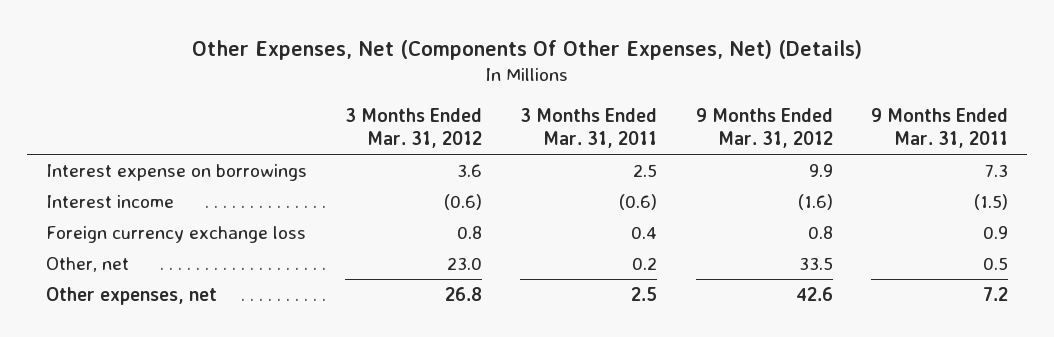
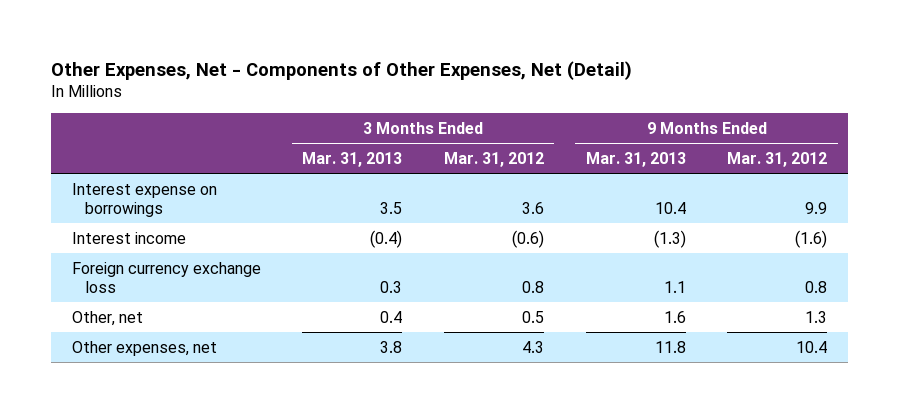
- Other Expenses, Net (Components Of Other Expenses, Net) (Details)
+ Other Expenses, Net - Components of Other Expenses, Net (Detail)
- | 3 Months Ended Mar. 31, 2012 | 3 Months Ended Mar. 31, 2011 | 9 Months Ended Mar. 31, 2012 | 9 Months Ended Mar. 31, 2011
+ | 3 Months Ended Mar. 31, 2013 | 3 Months Ended Mar. 31, 2012 | 9 Months Ended Mar. 31, 2013 | 9 Months Ended Mar. 31, 2012
- Other, net | 23.0 | 0.2 | 33.5 | 0.5
- Other expenses, net | 26.8 | 2.5 | 42.6 | 7.2
+ Other, net | 0.4 | 0.5 | 1.6 | 1.3
+ Other expenses, net | 3.8 | 4.3 | 11.8 | 10.4

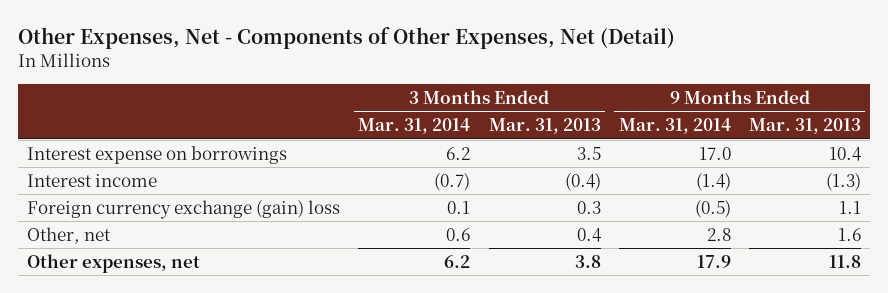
- | 3 Months Ended Mar. 31, 2013 | 3 Months Ended Mar. 31, 2012 | 9 Months Ended Mar. 31, 2013 | 9 Months Ended Mar. 31, 2012
+ | 3 Months Ended Mar. 31, 2014 | 3 Months Ended Mar. 31, 2013 | 9 Months Ended Mar. 31, 2014 | 9 Months Ended Mar. 31, 2013
- Foreign currency exchange loss | 0.3 | 0.8 | 1.1 | 0.8
+ Foreign currency exchange (gain) loss | 0.1 | 0.3 | (0.5) | 1.1

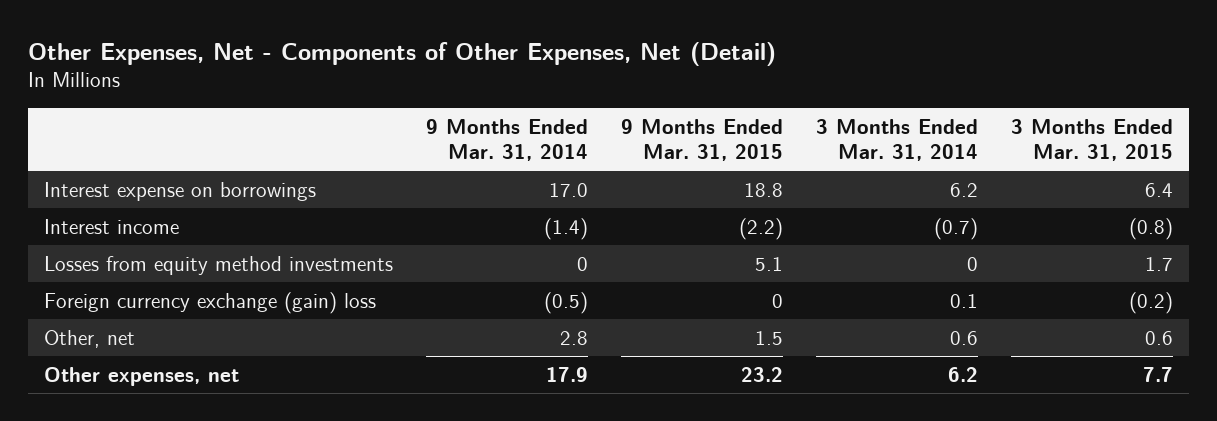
- | 3 Months Ended Mar. 31, 2014 | 3 Months Ended Mar. 31, 2013 | 9 Months Ended Mar. 31, 2014 | 9 Months Ended Mar. 31, 2013
+ | 9 Months Ended Mar. 31, 2014 | 9 Months Ended Mar. 31, 2015 | 3 Months Ended Mar. 31, 2014 | 3 Months Ended Mar. 31, 2015
+ Losses from equity method investments | 0 | 5.1 | 0 | 1.7

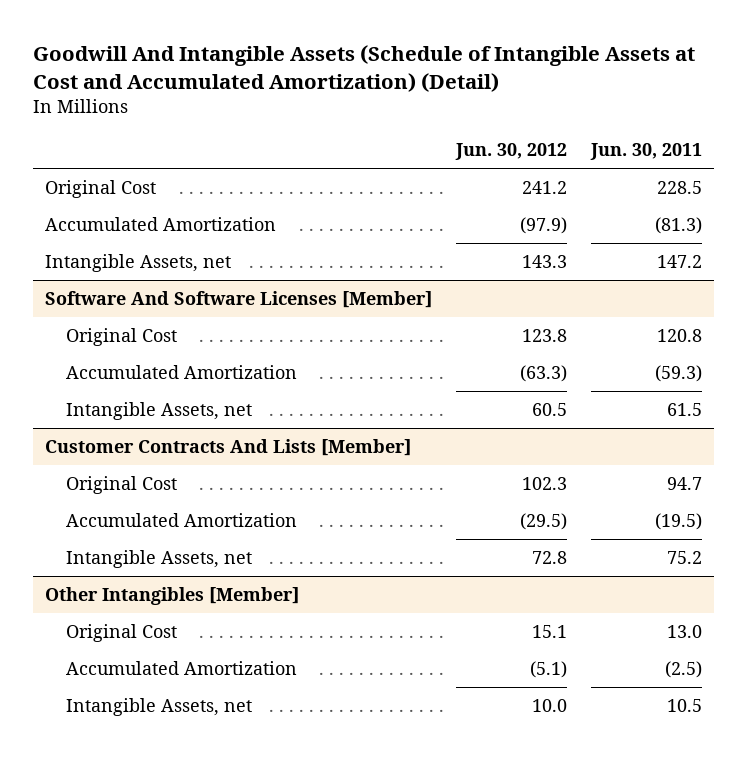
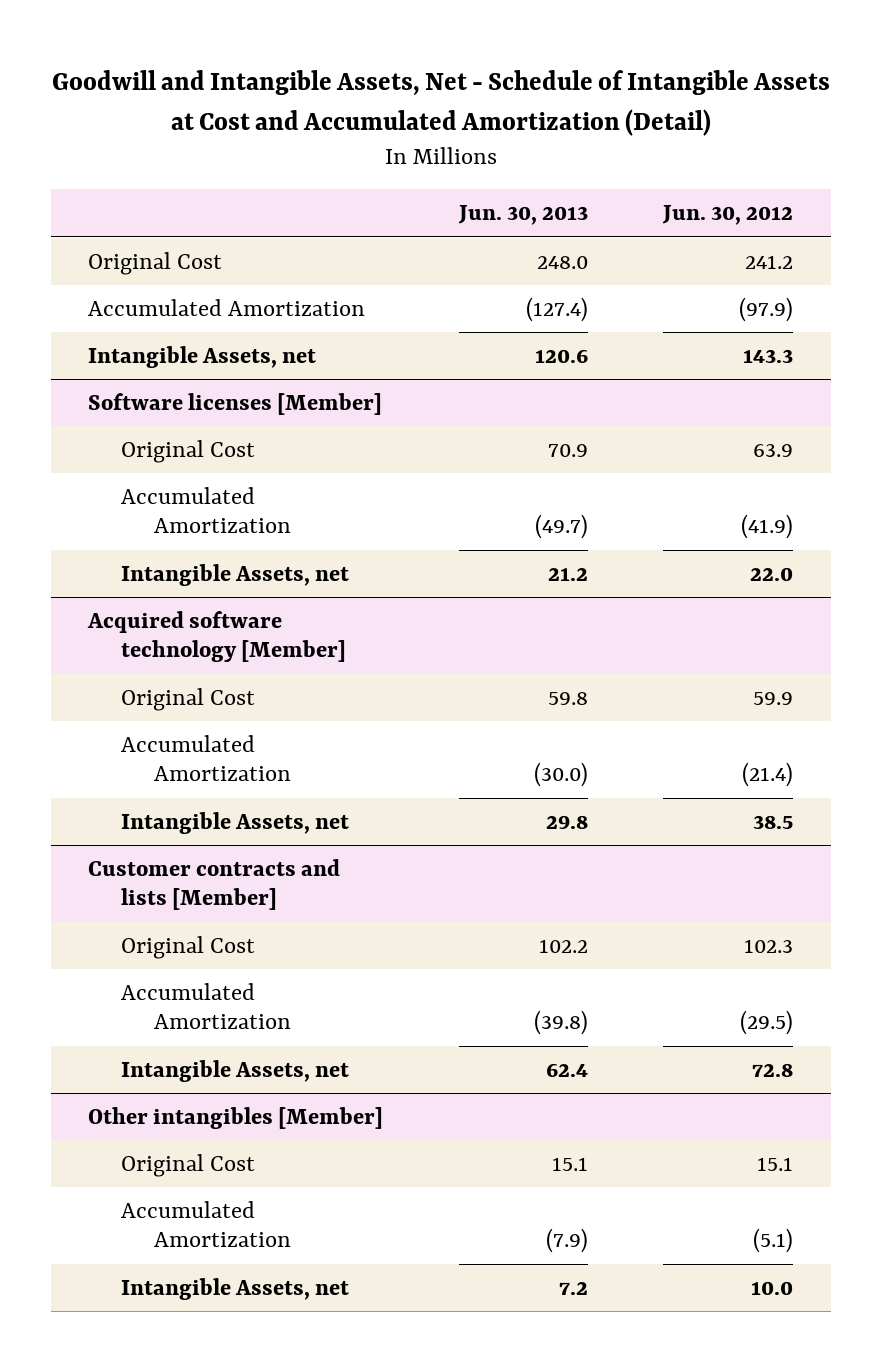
- Goodwill And Intangible Assets (Schedule of Intangible Assets at Cost and Accumulated Amortization) (Detail)
+ Goodwill and Intangible Assets, Net - Schedule of Intangible Assets at Cost and Accumulated Amortization (Detail)
- | Jun. 30, 2012 | Jun. 30, 2011
+ | Jun. 30, 2013 | Jun. 30, 2012
- Software And Software Licenses [Member]
- Original Cost | 123.8 | 120.8
- Accumulated Amortization | (63.3) | (59.3)
- Intangible Assets, net | 60.5 | 61.5
- Customer Contracts And Lists [Member]
+ Software licenses [Member]
+ Original Cost | 70.9 | 63.9
+ Accumulated Amortization | (49.7) | (41.9)
+ Intangible Assets, net | 21.2 | 22.0
+ Acquired software technology [Member]
+ Original Cost | 59.8 | 59.9
+ Accumulated Amortization | (30.0) | (21.4)
+ Intangible Assets, net | 29.8 | 38.5
+ Customer contracts and lists [Member]
- Other Intangibles [Member]
+ Other intangibles [Member]

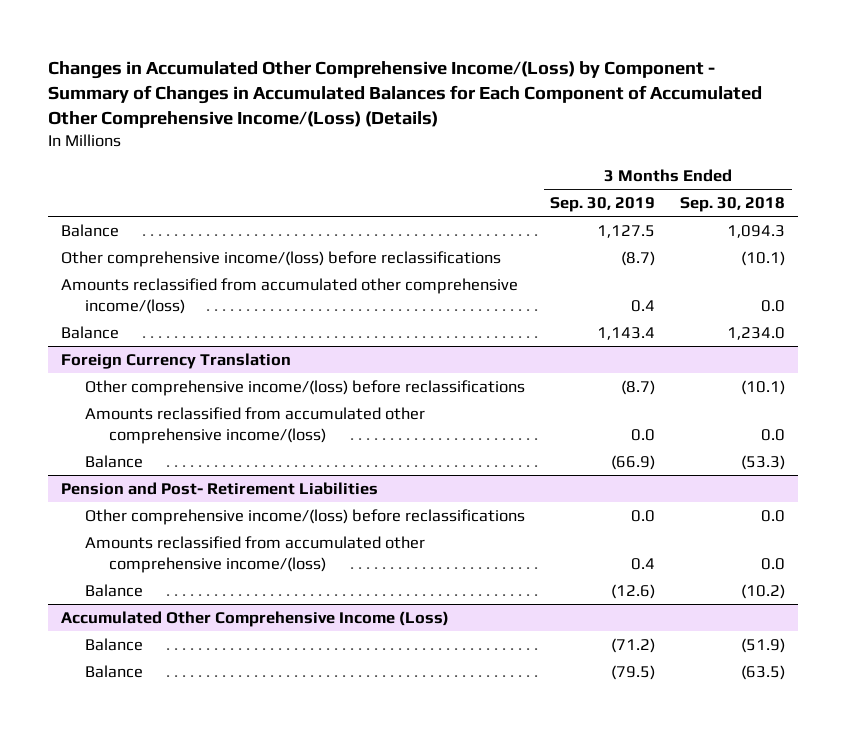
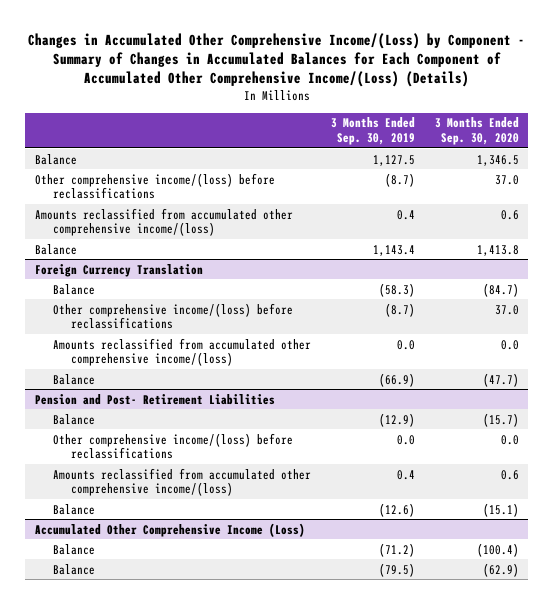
- | 3 Months Ended Sep. 30, 2019 | 3 Months Ended Sep. 30, 2018
+ | 3 Months Ended Sep. 30, 2019 | 3 Months Ended Sep. 30, 2020
@ Foreign Currency Translation
+ Balance | (58.3) | (84.7)
@ Pension and Post- Retirement Liabilities
+ Balance | (12.9) | (15.7)

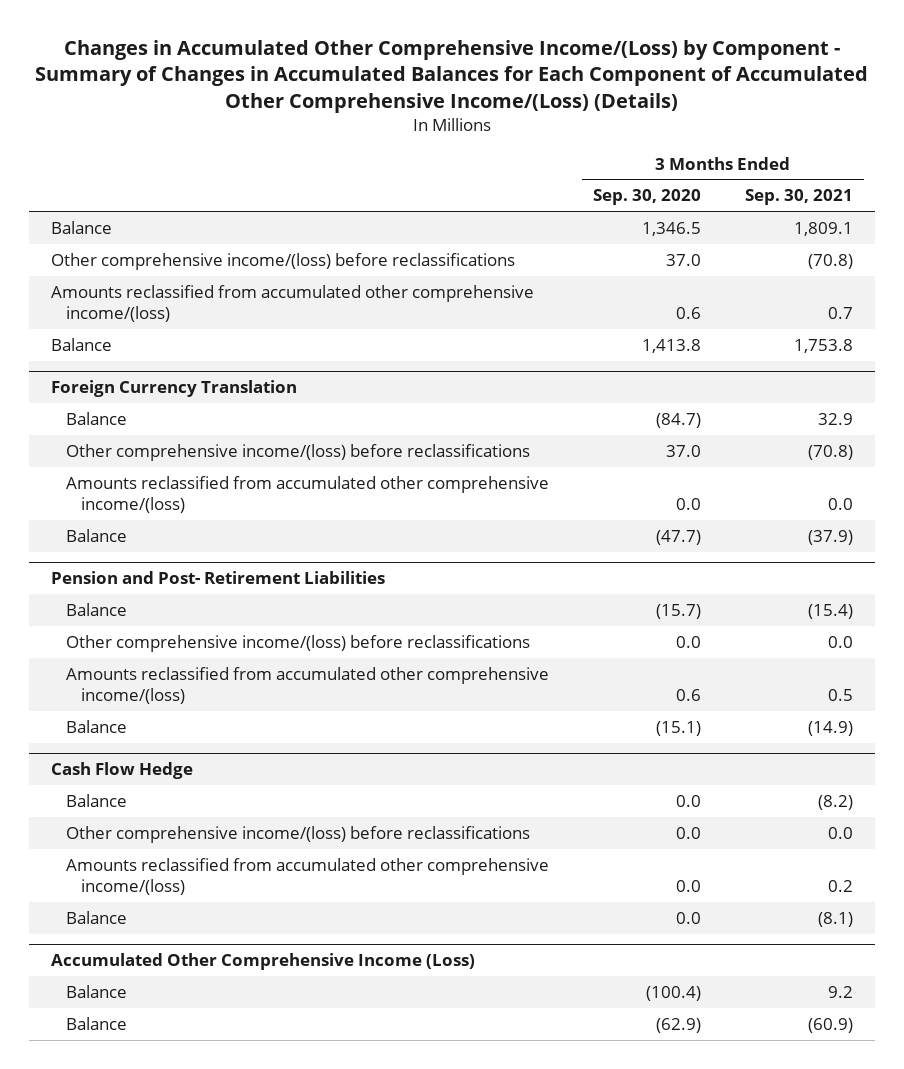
- | 3 Months Ended Sep. 30, 2019 | 3 Months Ended Sep. 30, 2020
+ | 3 Months Ended Sep. 30, 2020 | 3 Months Ended Sep. 30, 2021
+ Cash Flow Hedge
+ Balance | 0.0 | (8.2)
+ Other comprehensive income/(loss) before reclassifications | 0.0 | 0.0
+ Amounts reclassified from accumulated other comprehensive income/(loss) | 0.0 | 0.2
+ Balance | 0.0 | (8.1)

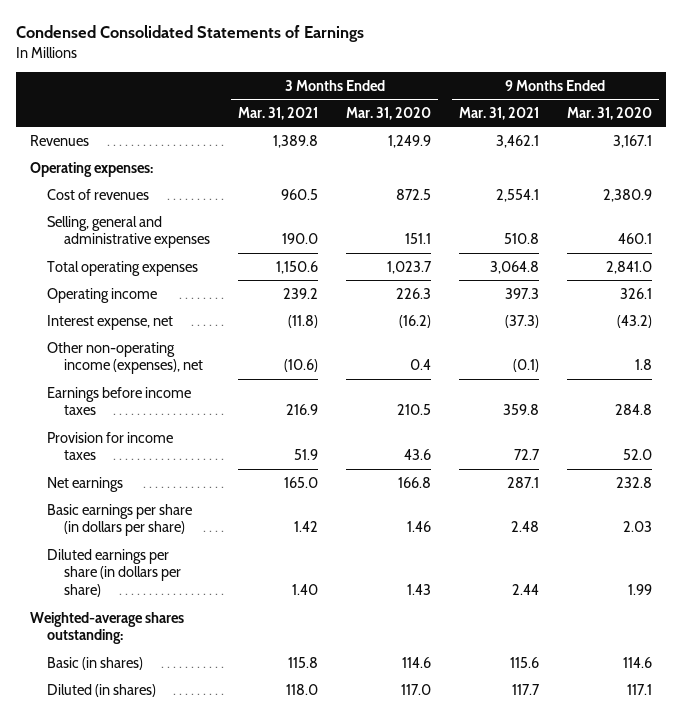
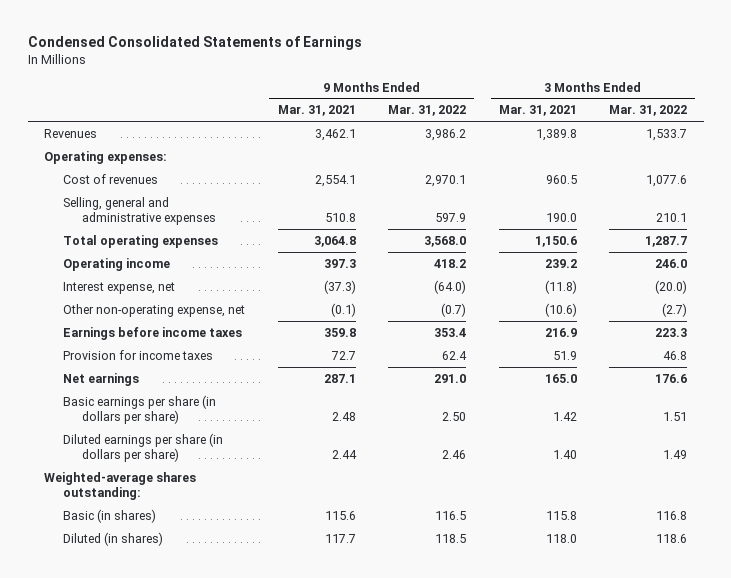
- | 3 Months Ended Mar. 31, 2021 | 3 Months Ended Mar. 31, 2020 | 9 Months Ended Mar. 31, 2021 | 9 Months Ended Mar. 31, 2020
+ | 9 Months Ended Mar. 31, 2021 | 9 Months Ended Mar. 31, 2022 | 3 Months Ended Mar. 31, 2021 | 3 Months Ended Mar. 31, 2022
- Other non-operating income (expenses), net | (10.6) | 0.4 | (0.1) | 1.8
+ Other non-operating expense, net | (0.1) | (0.7) | (10.6) | (2.7)

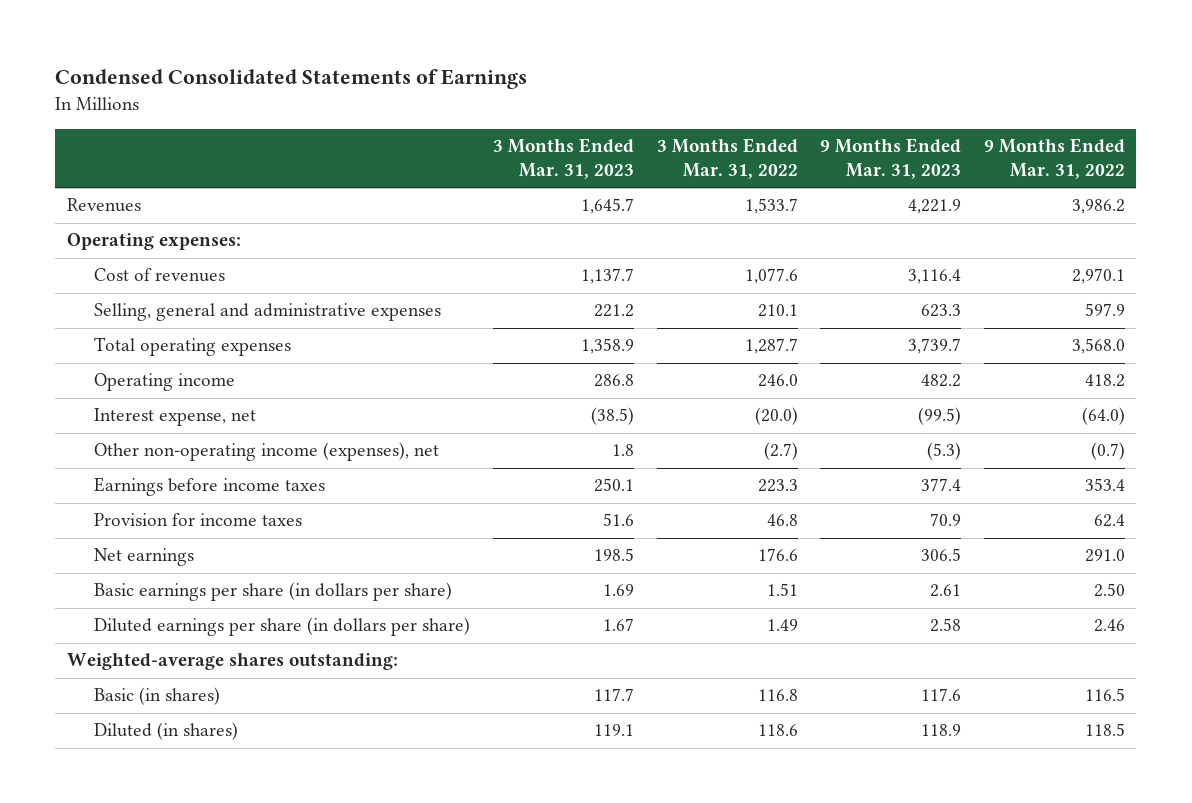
- | 9 Months Ended Mar. 31, 2021 | 9 Months Ended Mar. 31, 2022 | 3 Months Ended Mar. 31, 2021 | 3 Months Ended Mar. 31, 2022
+ | 3 Months Ended Mar. 31, 2023 | 3 Months Ended Mar. 31, 2022 | 9 Months Ended Mar. 31, 2023 | 9 Months Ended Mar. 31, 2022
- Other non-operating expense, net | (0.1) | (0.7) | (10.6) | (2.7)
+ Other non-operating income (expenses), net | 1.8 | (2.7) | (5.3) | (0.7)

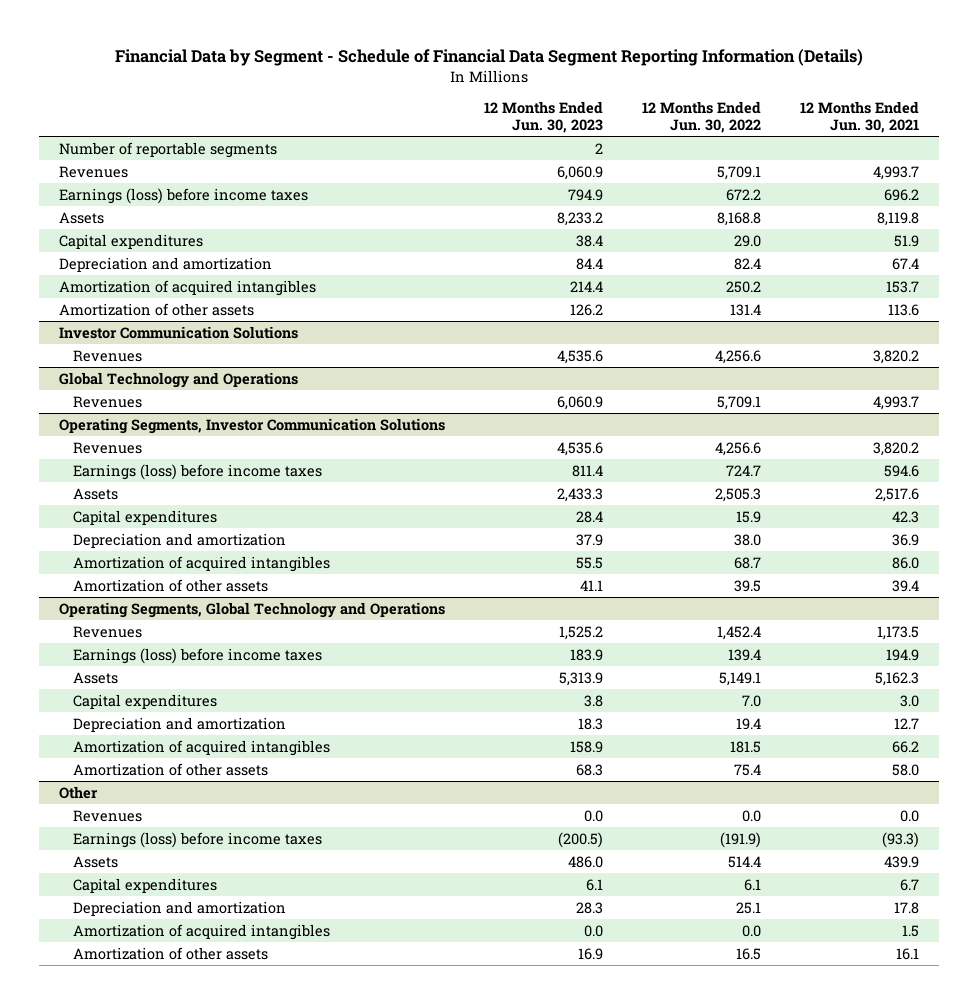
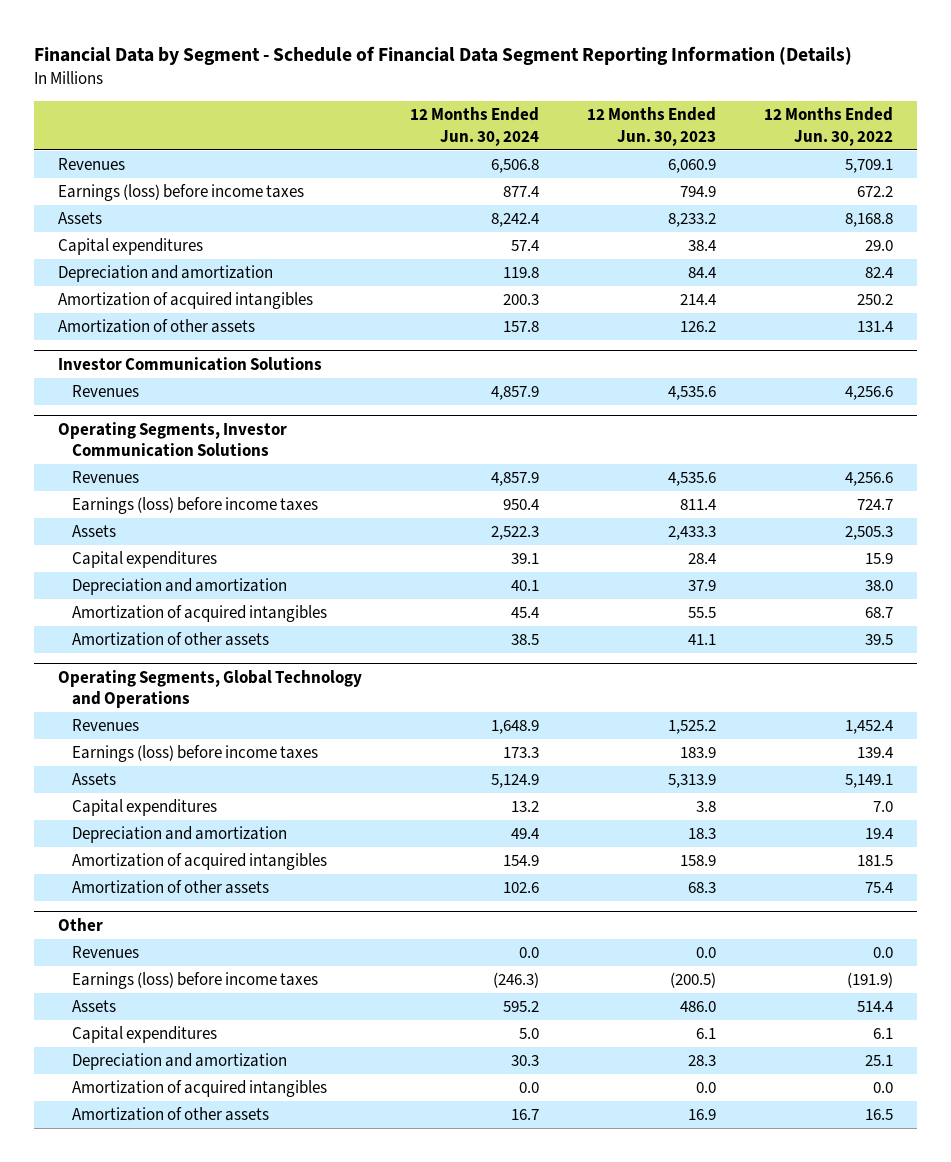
- | 12 Months Ended Jun. 30, 2023 | 12 Months Ended Jun. 30, 2022 | 12 Months Ended Jun. 30, 2021
+ | 12 Months Ended Jun. 30, 2024 | 12 Months Ended Jun. 30, 2023 | 12 Months Ended Jun. 30, 2022
- Number of reportable segments | 2 | |
- Global Technology and Operations
- Revenues | 6,060.9 | 5,709.1 | 4,993.7

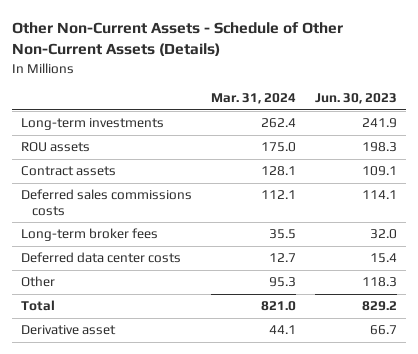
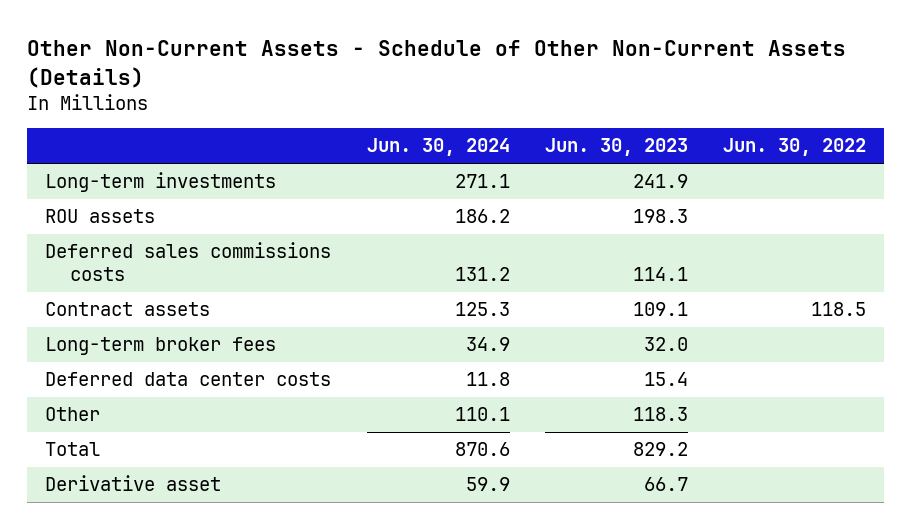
- | Mar. 31, 2024 | Jun. 30, 2023
+ | Jun. 30, 2024 | Jun. 30, 2023 | Jun. 30, 2022
moved down: Contract assets | 125.3 | 109.1 | 118.5

